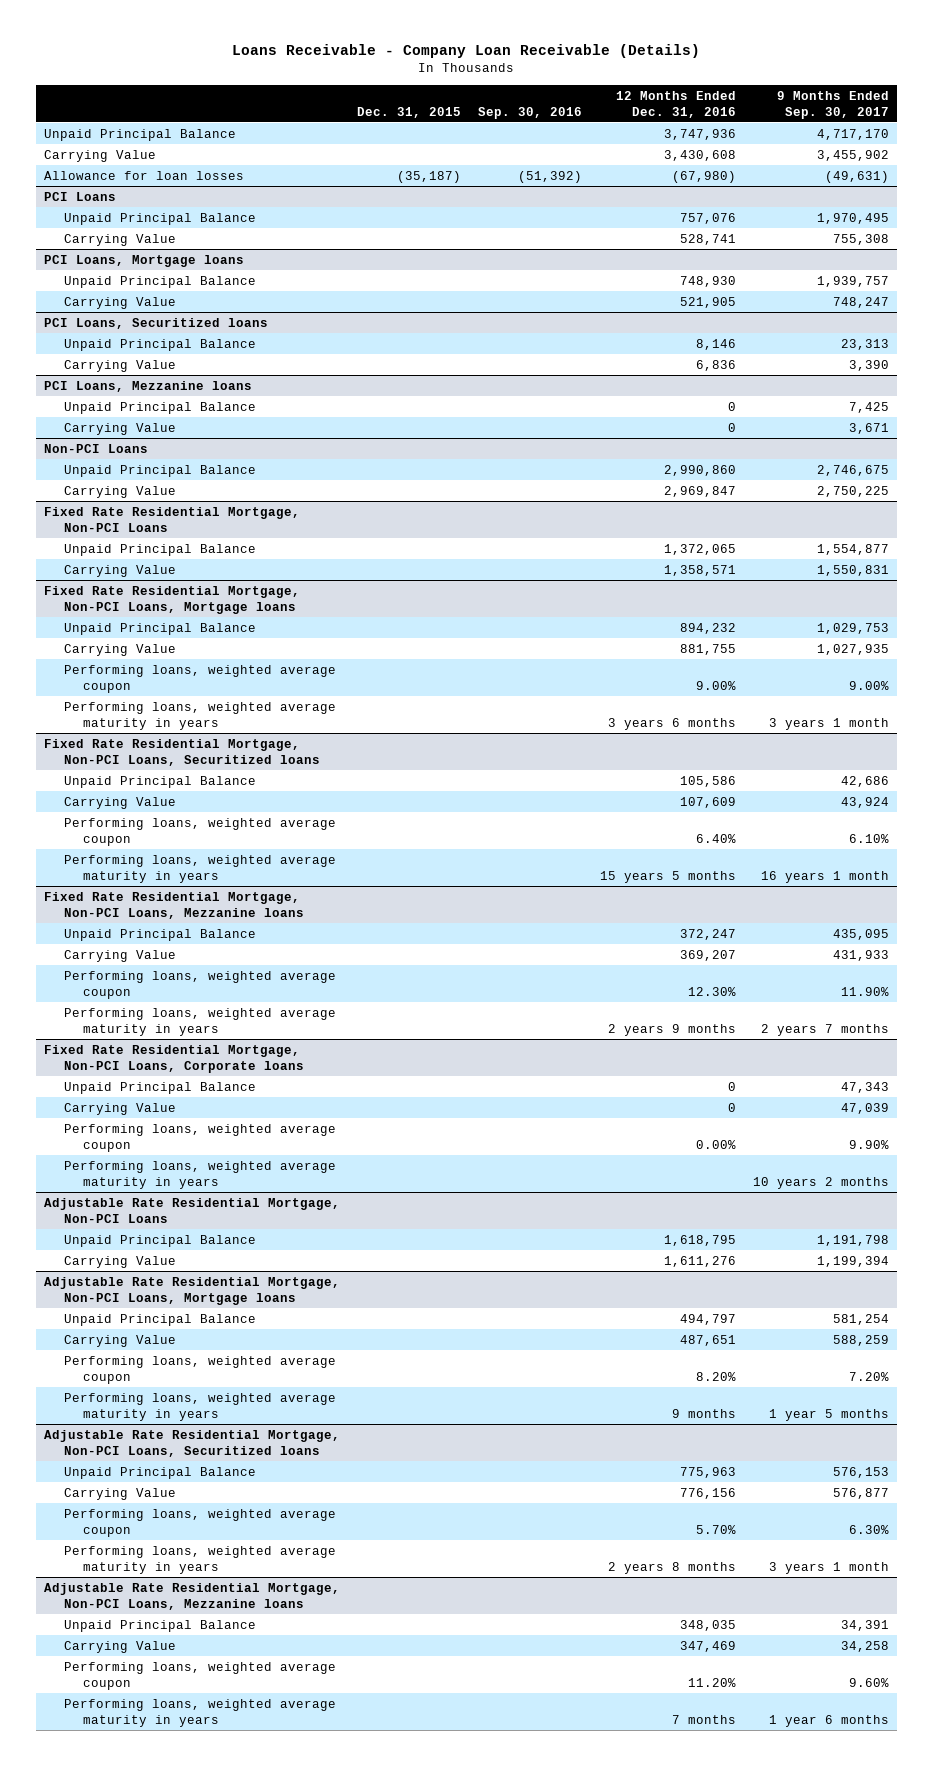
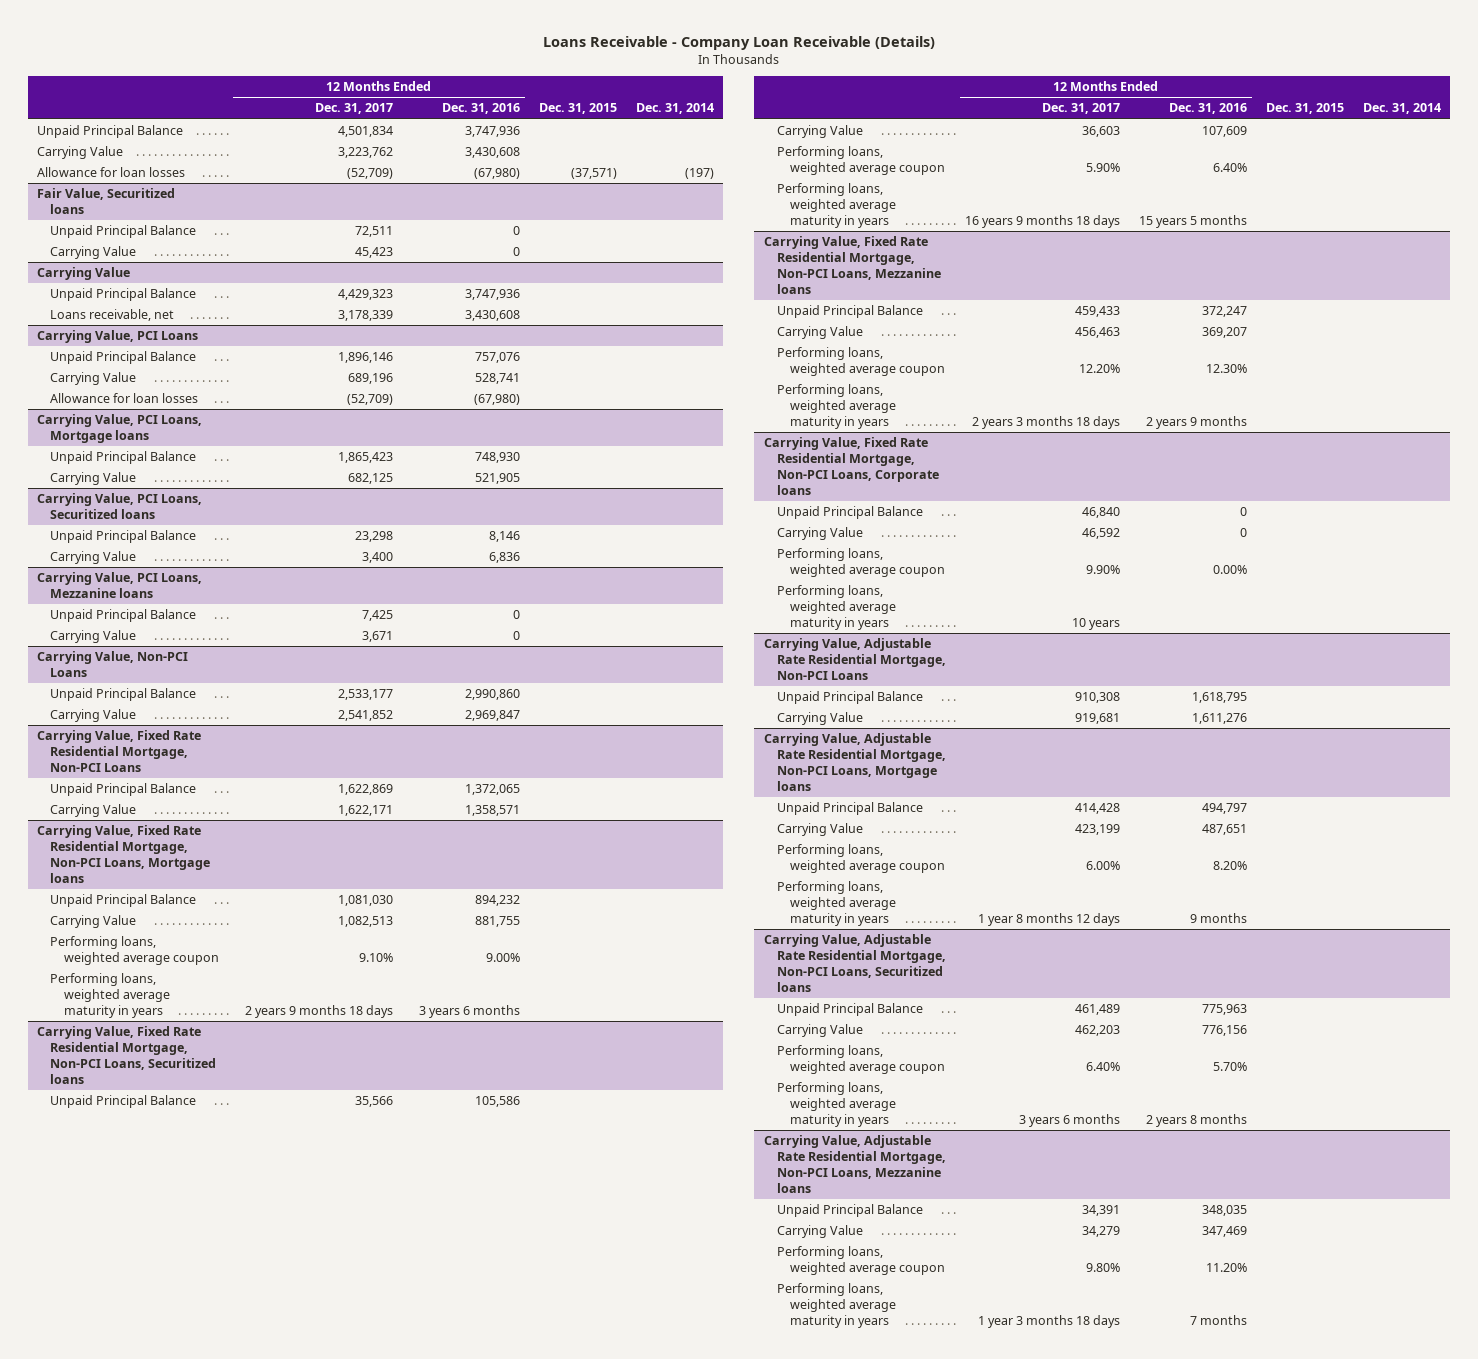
- | Dec. 31, 2015 | Sep. 30, 2016 | 12 Months Ended Dec. 31, 2016 | 9 Months Ended Sep. 30, 2017
+ | 12 Months Ended Dec. 31, 2017 | 12 Months Ended Dec. 31, 2016 | Dec. 31, 2015 | Dec. 31, 2014
- Allowance for loan losses | (35,187) | (51,392) | (67,980) | (49,631)
- PCI Loans
+ Allowance for loan losses | (52,709) | (67,980) | (37,571) | (197)
+ Fair Value, Securitized loans
+ Unpaid Principal Balance | 72,511 | 0 | |
+ Carrying Value | 45,423 | 0 | |
+ Carrying Value
+ Unpaid Principal Balance | 4,429,323 | 3,747,936 | |
+ Loans receivable, net | 3,178,339 | 3,430,608 | |
+ Carrying Value, PCI Loans
- PCI Loans, Mortgage loans
+ Allowance for loan losses | (52,709) | (67,980) | |
+ Carrying Value, PCI Loans, Mortgage loans
- PCI Loans, Securitized loans
+ Carrying Value, PCI Loans, Securitized loans
- PCI Loans, Mezzanine loans
+ Carrying Value, PCI Loans, Mezzanine loans
- Non-PCI Loans
+ Carrying Value, Non-PCI Loans
- Fixed Rate Residential Mortgage, Non-PCI Loans
+ Carrying Value, Fixed Rate Residential Mortgage, Non-PCI Loans
- Fixed Rate Residential Mortgage, Non-PCI Loans, Mortgage loans
+ Carrying Value, Fixed Rate Residential Mortgage, Non-PCI Loans, Mortgage loans
- Fixed Rate Residential Mortgage, Non-PCI Loans, Securitized loans
+ Carrying Value, Fixed Rate Residential Mortgage, Non-PCI Loans, Securitized loans
- Fixed Rate Residential Mortgage, Non-PCI Loans, Mezzanine loans
+ Carrying Value, Fixed Rate Residential Mortgage, Non-PCI Loans, Mezzanine loans
- Fixed Rate Residential Mortgage, Non-PCI Loans, Corporate loans
+ Carrying Value, Fixed Rate Residential Mortgage, Non-PCI Loans, Corporate loans
- Adjustable Rate Residential Mortgage, Non-PCI Loans
+ Carrying Value, Adjustable Rate Residential Mortgage, Non-PCI Loans
- Adjustable Rate Residential Mortgage, Non-PCI Loans, Mortgage loans
+ Carrying Value, Adjustable Rate Residential Mortgage, Non-PCI Loans, Mortgage loans
- Adjustable Rate Residential Mortgage, Non-PCI Loans, Securitized loans
+ Carrying Value, Adjustable Rate Residential Mortgage, Non-PCI Loans, Securitized loans
- Adjustable Rate Residential Mortgage, Non-PCI Loans, Mezzanine loans
+ Carrying Value, Adjustable Rate Residential Mortgage, Non-PCI Loans, Mezzanine loans

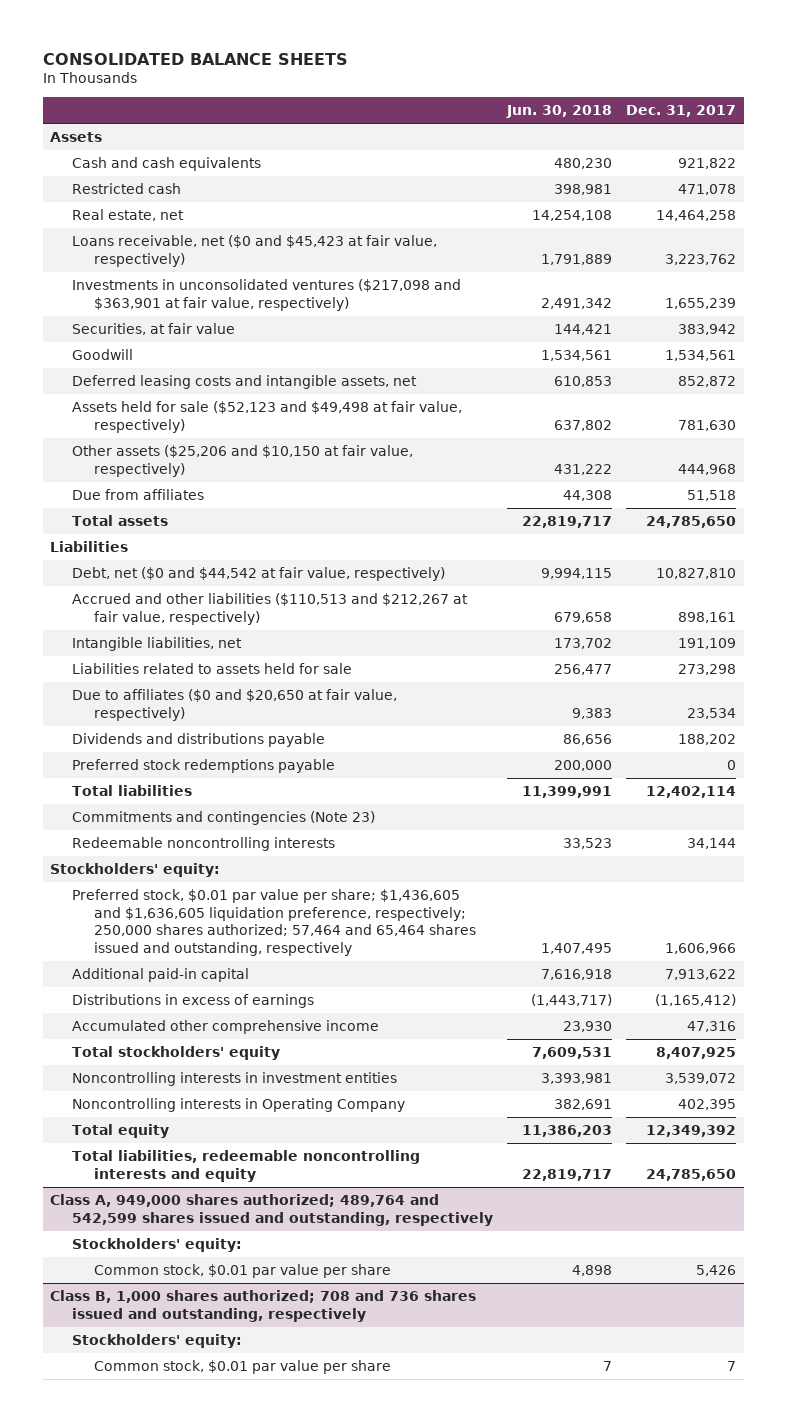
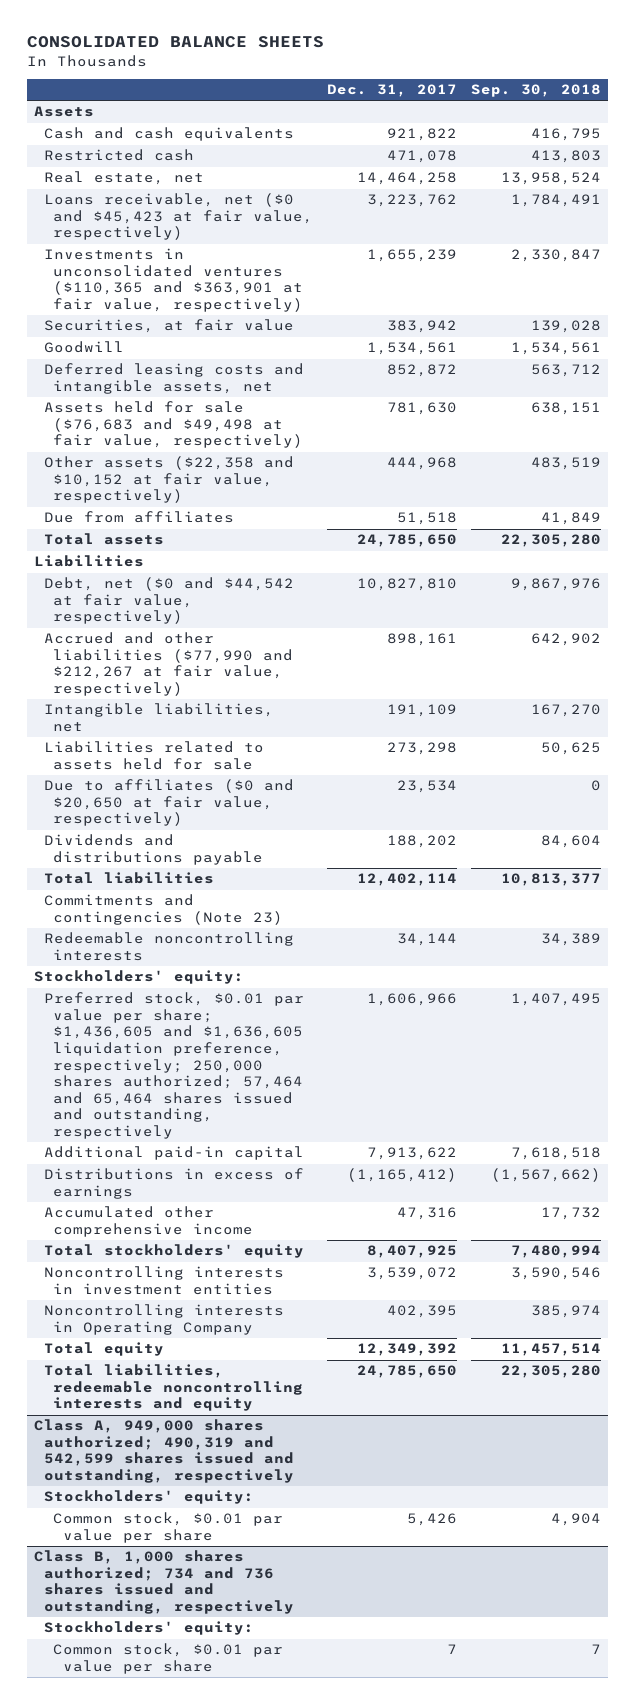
- | Jun. 30, 2018 | Dec. 31, 2017
+ | Dec. 31, 2017 | Sep. 30, 2018
- Investments in unconsolidated ventures ($217,098 and $363,901 at fair value, respectively) | 2,491,342 | 1,655,239
+ Investments in unconsolidated ventures ($110,365 and $363,901 at fair value, respectively) | 1,655,239 | 2,330,847
- Assets held for sale ($52,123 and $49,498 at fair value, respectively) | 637,802 | 781,630
- Other assets ($25,206 and $10,150 at fair value, respectively) | 431,222 | 444,968
+ Assets held for sale ($76,683 and $49,498 at fair value, respectively) | 781,630 | 638,151
+ Other assets ($22,358 and $10,152 at fair value, respectively) | 444,968 | 483,519
- Accrued and other liabilities ($110,513 and $212,267 at fair value, respectively) | 679,658 | 898,161
+ Accrued and other liabilities ($77,990 and $212,267 at fair value, respectively) | 898,161 | 642,902
- Preferred stock redemptions payable | 200,000 | 0
- Class A, 949,000 shares authorized; 489,764 and 542,599 shares issued and outstanding, respectively
+ Class A, 949,000 shares authorized; 490,319 and 542,599 shares issued and outstanding, respectively
- Class B, 1,000 shares authorized; 708 and 736 shares issued and outstanding, respectively
+ Class B, 1,000 shares authorized; 734 and 736 shares issued and outstanding, respectively

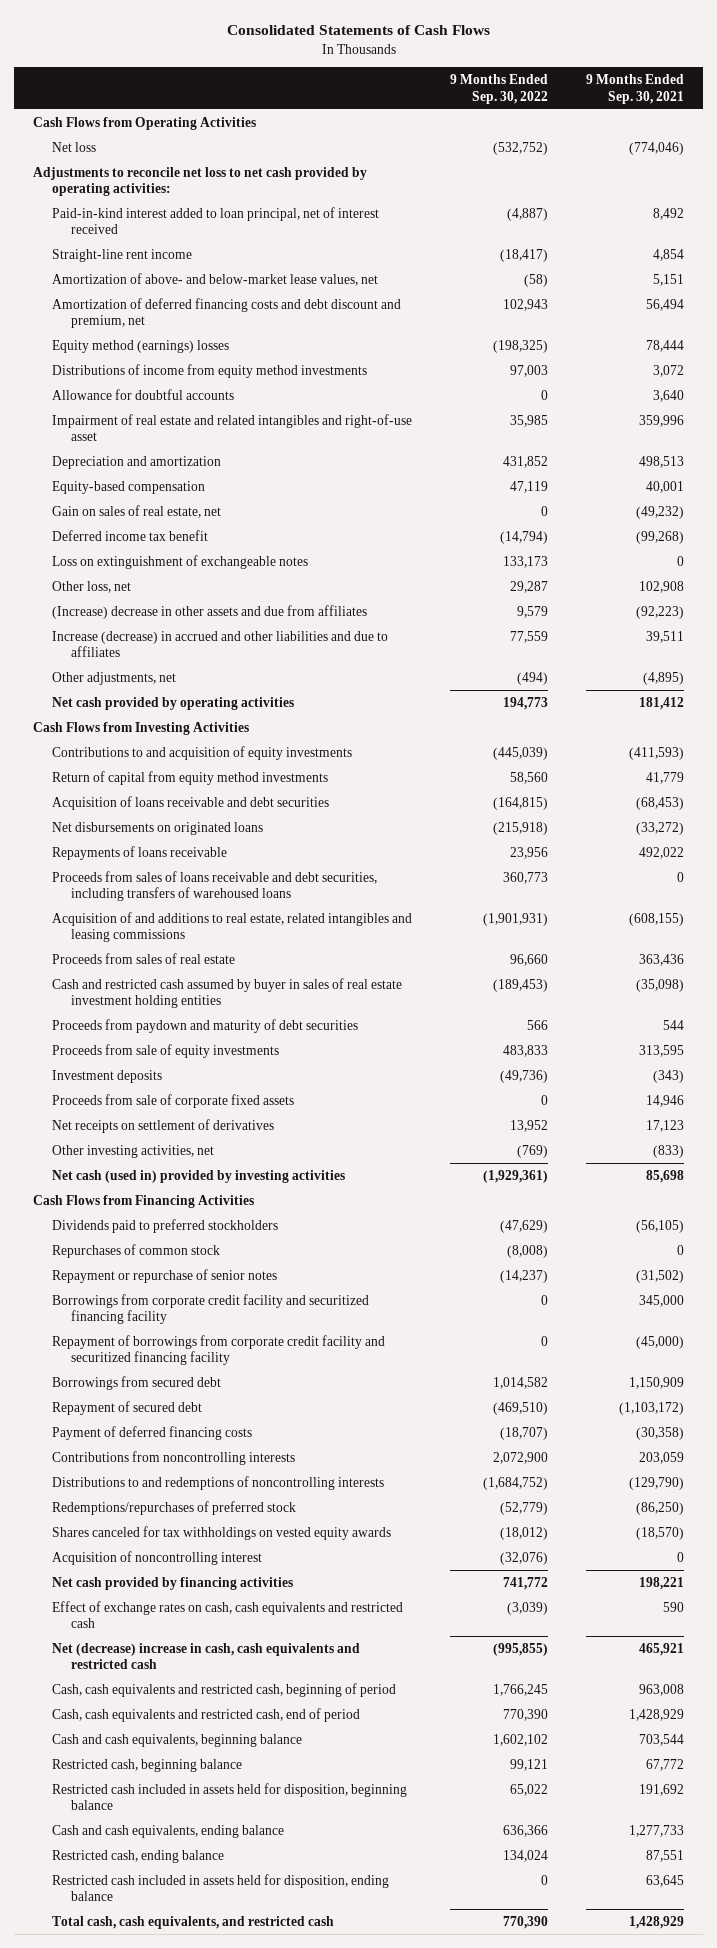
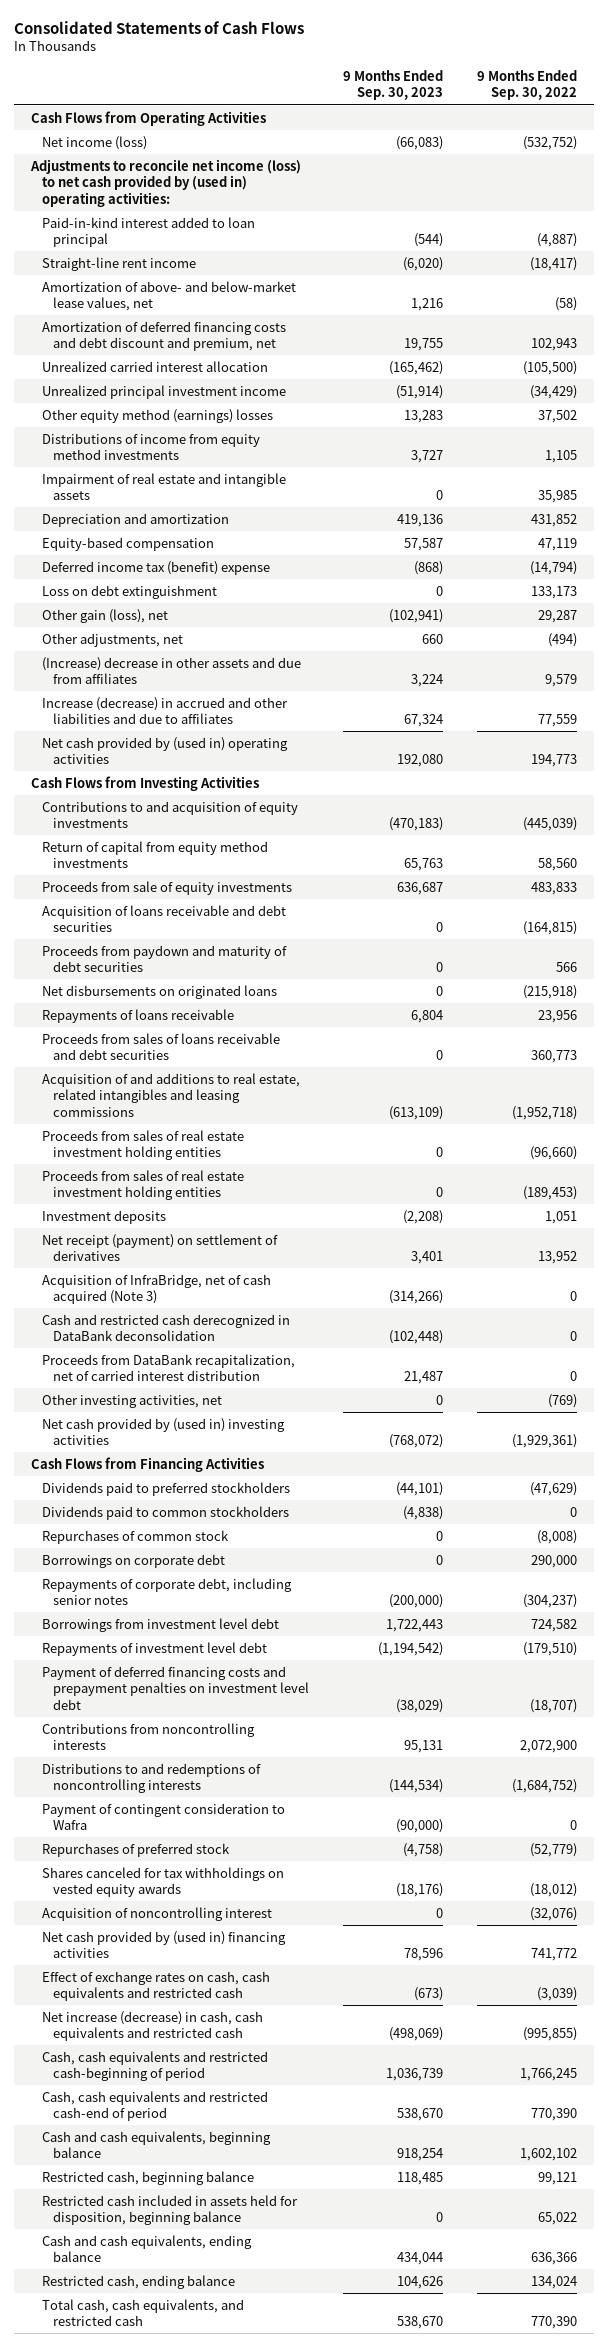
- | 9 Months Ended Sep. 30, 2022 | 9 Months Ended Sep. 30, 2021
+ | 9 Months Ended Sep. 30, 2023 | 9 Months Ended Sep. 30, 2022
- Net loss | (532,752) | (774,046)
- Adjustments to reconcile net loss to net cash provided by operating activities:
- Paid-in-kind interest added to loan principal, net of interest received | (4,887) | 8,492
+ Net income (loss) | (66,083) | (532,752)
+ Adjustments to reconcile net income (loss) to net cash provided by (used in) operating activities:
+ Paid-in-kind interest added to loan principal | (544) | (4,887)
- Equity method (earnings) losses | (198,325) | 78,444
- Distributions of income from equity method investments | 97,003 | 3,072
- Allowance for doubtful accounts | 0 | 3,640
- Impairment of real estate and related intangibles and right-of-use asset | 35,985 | 359,996
+ Unrealized carried interest allocation | (165,462) | (105,500)
+ Unrealized principal investment income | (51,914) | (34,429)
+ Other equity method (earnings) losses | 13,283 | 37,502
+ Distributions of income from equity method investments | 3,727 | 1,105
+ Impairment of real estate and intangible assets | 0 | 35,985
- Gain on sales of real estate, net | 0 | (49,232)
- Deferred income tax benefit | (14,794) | (99,268)
- Loss on extinguishment of exchangeable notes | 133,173 | 0
- Other loss, net | 29,287 | 102,908
+ Deferred income tax (benefit) expense | (868) | (14,794)
+ Loss on debt extinguishment | 0 | 133,173
+ Other gain (loss), net | (102,941) | 29,287
moved up: Other adjustments, net | 660 | (494)
- Net cash provided by operating activities | 194,773 | 181,412
+ Net cash provided by (used in) operating activities | 192,080 | 194,773
moved up: Proceeds from sale of equity investments | 636,687 | 483,833
moved up: Proceeds from paydown and maturity of debt securities | 0 | 566
- Proceeds from sales of loans receivable and debt securities, including transfers of warehoused loans | 360,773 | 0
- Acquisition of and additions to real estate, related intangibles and leasing commissions | (1,901,931) | (608,155)
- Proceeds from sales of real estate | 96,660 | 363,436
- Cash and restricted cash assumed by buyer in sales of real estate investment holding entities | (189,453) | (35,098)
- Investment deposits | (49,736) | (343)
- Proceeds from sale of corporate fixed assets | 0 | 14,946
- Net receipts on settlement of derivatives | 13,952 | 17,123
+ Proceeds from sales of loans receivable and debt securities | 0 | 360,773
+ Acquisition of and additions to real estate, related intangibles and leasing commissions | (613,109) | (1,952,718)
+ Proceeds from sales of real estate investment holding entities | 0 | (96,660)
+ Proceeds from sales of real estate investment holding entities | 0 | (189,453)
+ Investment deposits | (2,208) | 1,051
+ Net receipt (payment) on settlement of derivatives | 3,401 | 13,952
+ Acquisition of InfraBridge, net of cash acquired (Note 3) | (314,266) | 0
+ Cash and restricted cash derecognized in DataBank deconsolidation | (102,448) | 0
+ Proceeds from DataBank recapitalization, net of carried interest distribution | 21,487 | 0
- Net cash (used in) provided by investing activities | (1,929,361) | 85,698
+ Net cash provided by (used in) investing activities | (768,072) | (1,929,361)
+ Dividends paid to common stockholders | (4,838) | 0
- Repayment or repurchase of senior notes | (14,237) | (31,502)
- Borrowings from corporate credit facility and securitized financing facility | 0 | 345,000
- Repayment of borrowings from corporate credit facility and securitized financing facility | 0 | (45,000)
- Borrowings from secured debt | 1,014,582 | 1,150,909
- Repayment of secured debt | (469,510) | (1,103,172)
- Payment of deferred financing costs | (18,707) | (30,358)
+ Borrowings on corporate debt | 0 | 290,000
+ Repayments of corporate debt, including senior notes | (200,000) | (304,237)
+ Borrowings from investment level debt | 1,722,443 | 724,582
+ Repayments of investment level debt | (1,194,542) | (179,510)
+ Payment of deferred financing costs and prepayment penalties on investment level debt | (38,029) | (18,707)
- Redemptions/repurchases of preferred stock | (52,779) | (86,250)
+ Payment of contingent consideration to Wafra | (90,000) | 0
+ Repurchases of preferred stock | (4,758) | (52,779)
- Net cash provided by financing activities | 741,772 | 198,221
+ Net cash provided by (used in) financing activities | 78,596 | 741,772
- Net (decrease) increase in cash, cash equivalents and restricted cash | (995,855) | 465,921
- Cash, cash equivalents and restricted cash, beginning of period | 1,766,245 | 963,008
- Cash, cash equivalents and restricted cash, end of period | 770,390 | 1,428,929
+ Net increase (decrease) in cash, cash equivalents and restricted cash | (498,069) | (995,855)
+ Cash, cash equivalents and restricted cash-beginning of period | 1,036,739 | 1,766,245
+ Cash, cash equivalents and restricted cash-end of period | 538,670 | 770,390
- Restricted cash included in assets held for disposition, ending balance | 0 | 63,645

